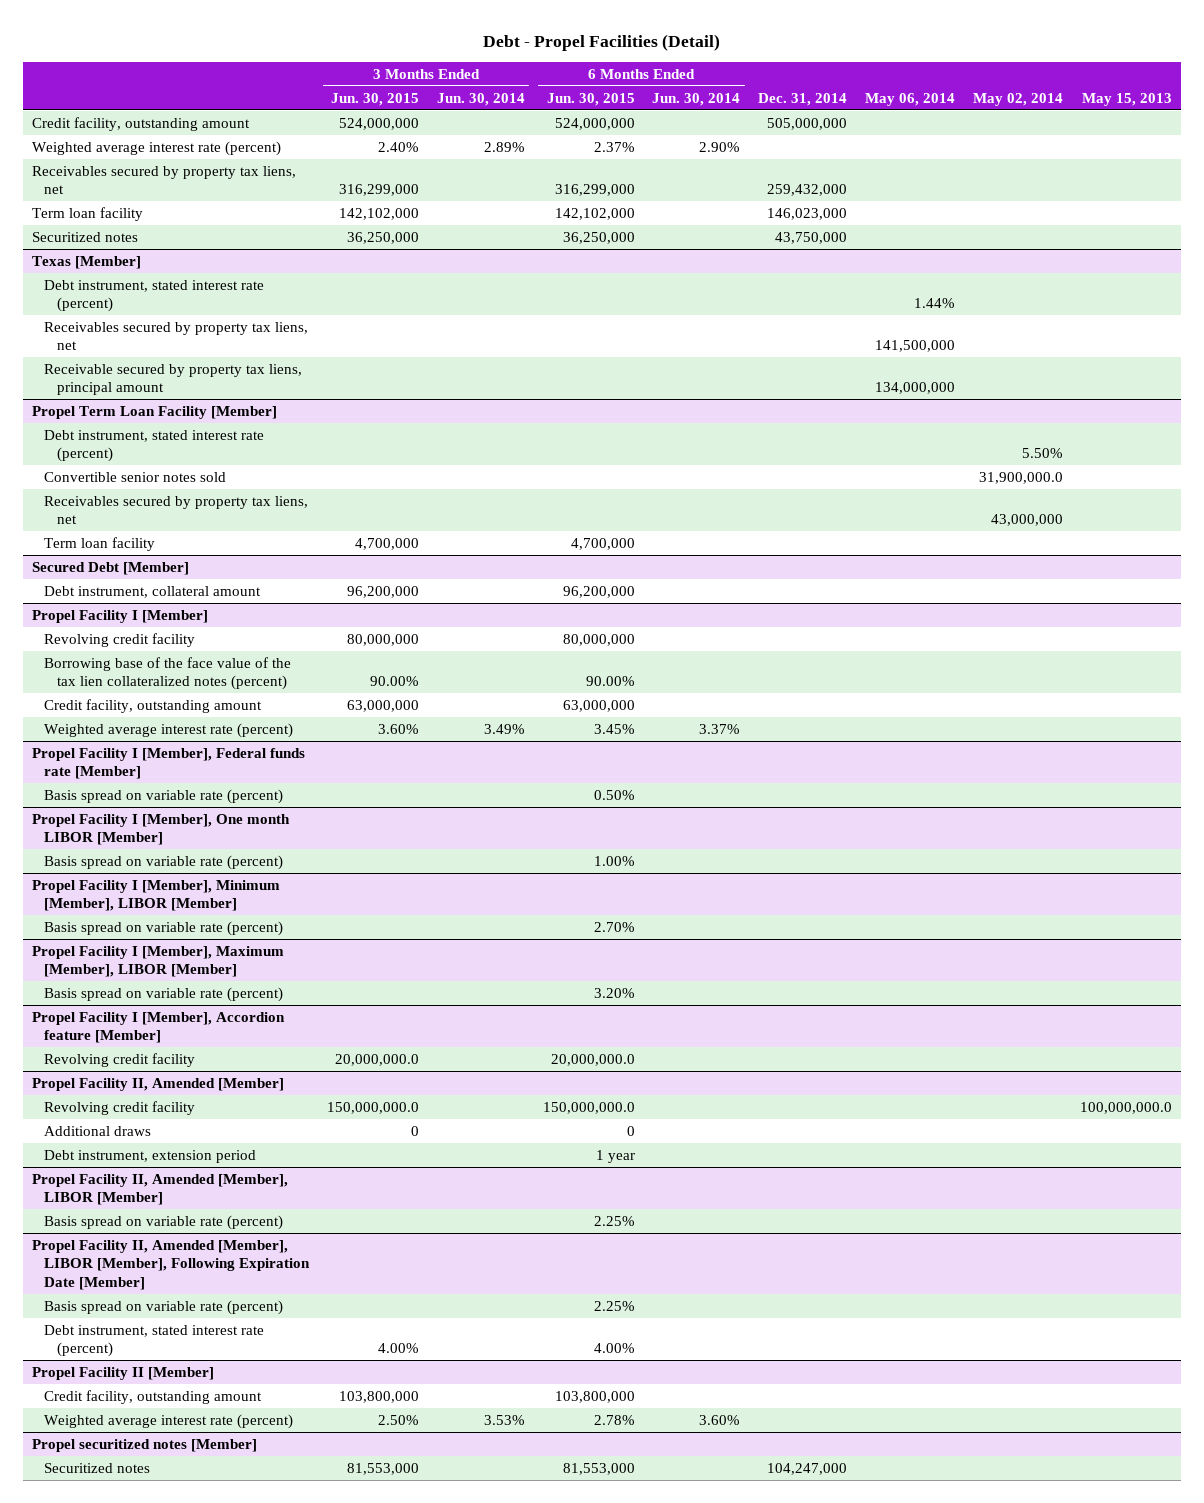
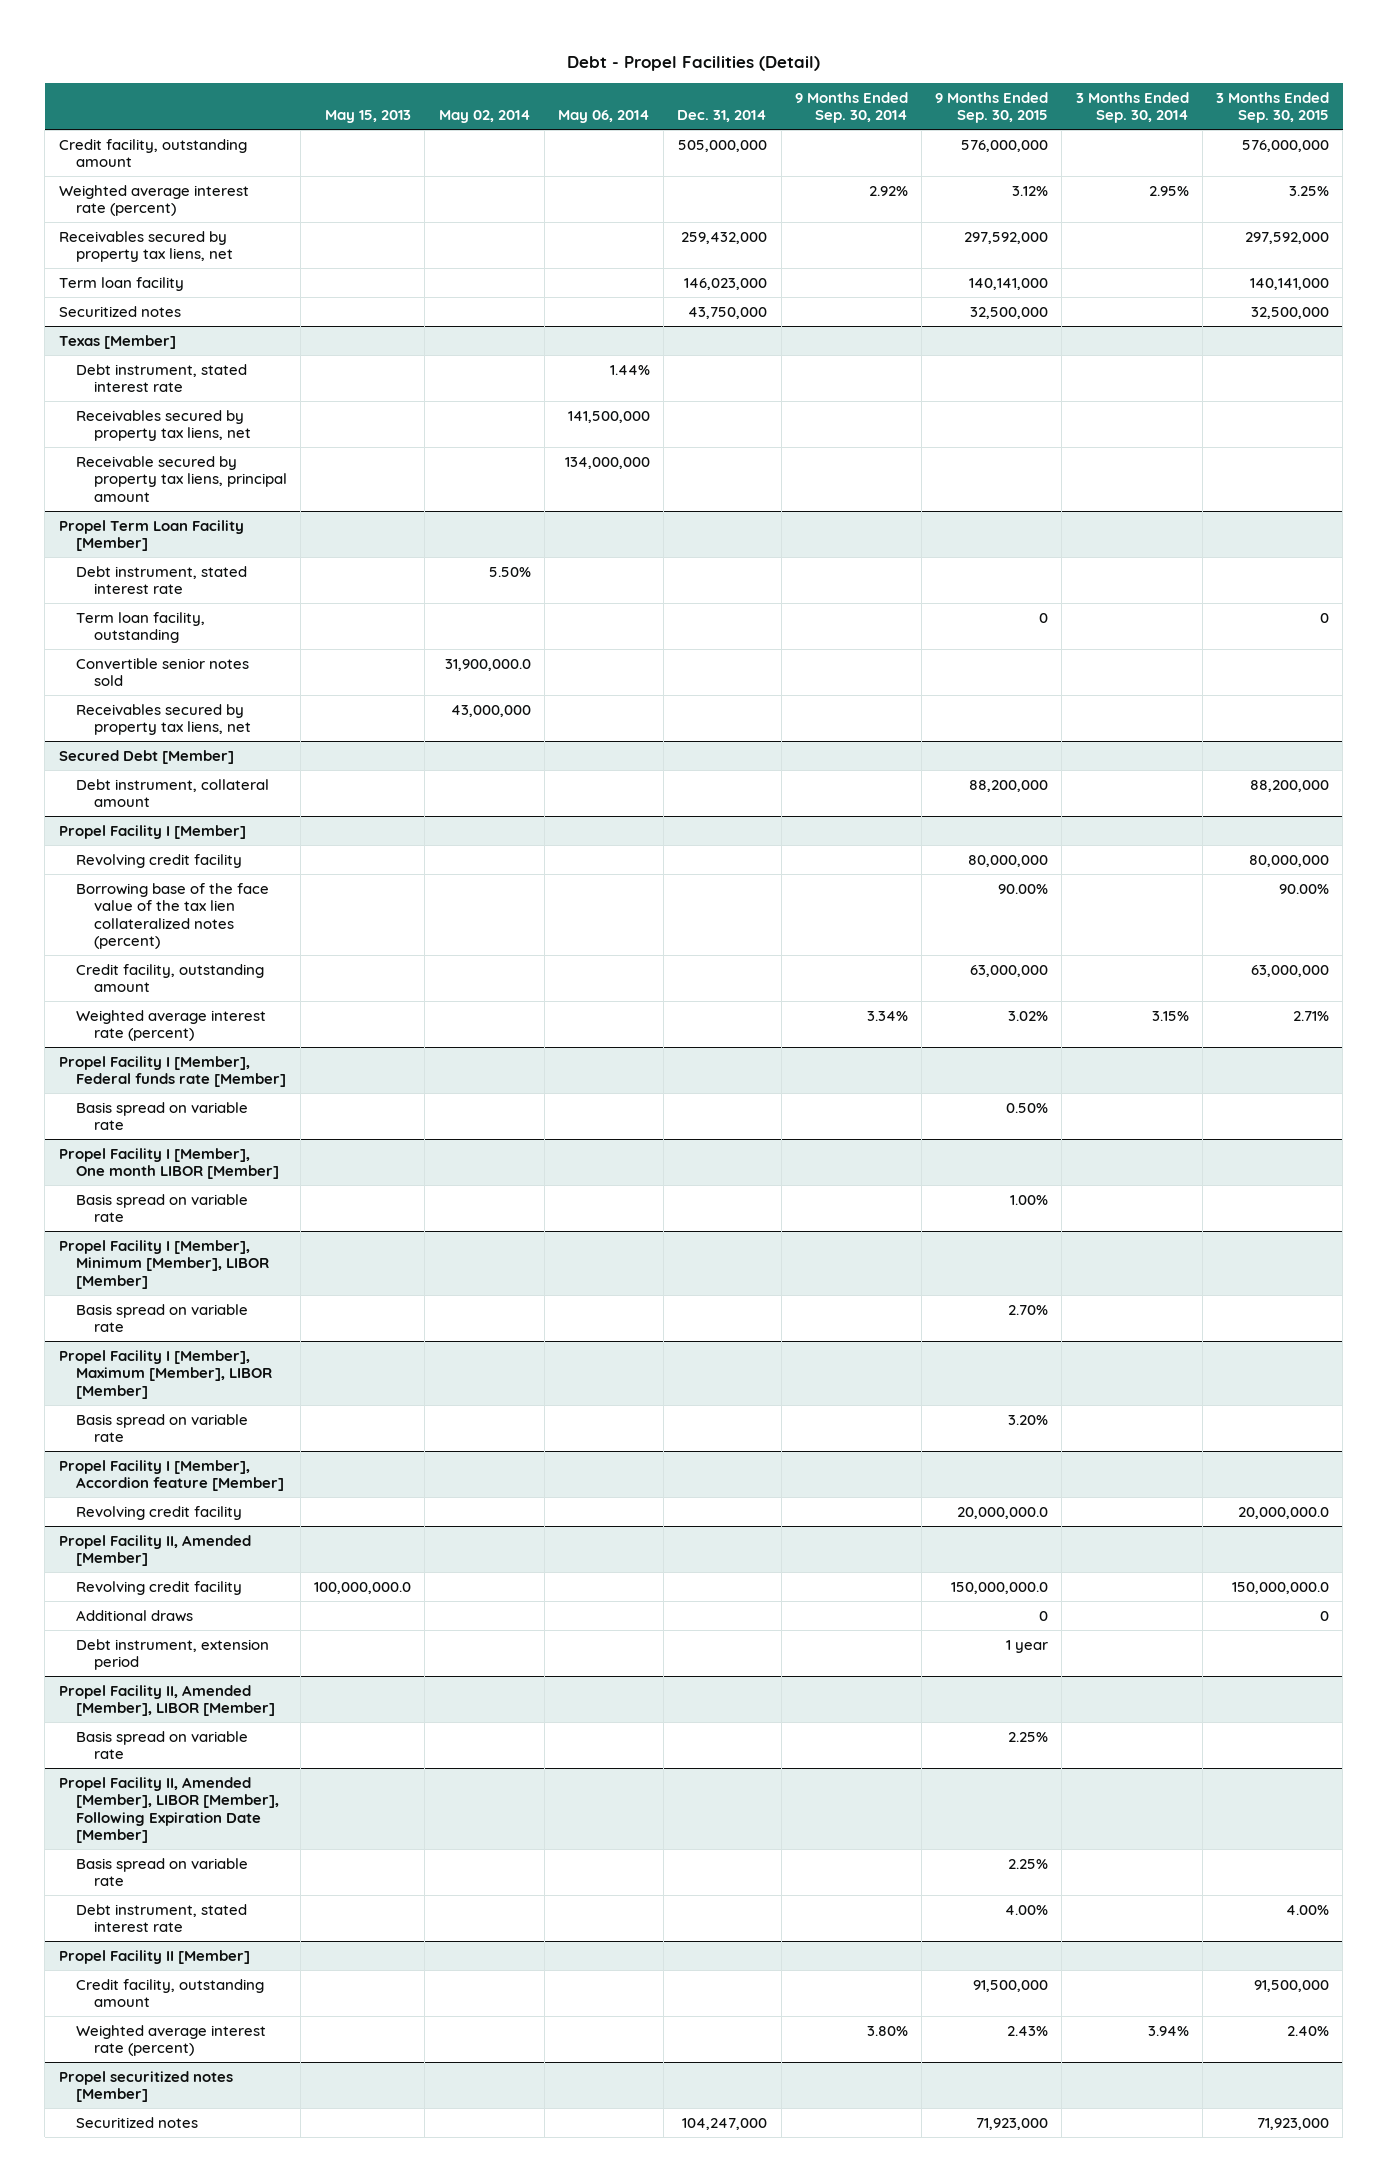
- | 3 Months Ended Jun. 30, 2015 | 3 Months Ended Jun. 30, 2014 | 6 Months Ended Jun. 30, 2015 | 6 Months Ended Jun. 30, 2014 | Dec. 31, 2014 | May 06, 2014 | May 02, 2014 | May 15, 2013
+ | May 15, 2013 | May 02, 2014 | May 06, 2014 | Dec. 31, 2014 | 9 Months Ended Sep. 30, 2014 | 9 Months Ended Sep. 30, 2015 | 3 Months Ended Sep. 30, 2014 | 3 Months Ended Sep. 30, 2015
@ Texas [Member]
- Debt instrument, stated interest rate (percent) | | | | | | 1.44% | |
+ Debt instrument, stated interest rate | | | 1.44% | | | | |
@ Propel Term Loan Facility [Member]
- Debt instrument, stated interest rate (percent) | | | | | | | 5.50% |
+ Debt instrument, stated interest rate | | 5.50% | | | | | |
+ Term loan facility, outstanding | | | | | | 0 | | 0
- Term loan facility | 4,700,000 | | 4,700,000 | | | | |
@ Propel Facility I [Member], Federal funds rate [Member]
- Basis spread on variable rate (percent) | | | 0.50% | | | | |
+ Basis spread on variable rate | | | | | | 0.50% | |
@ Propel Facility I [Member], One month LIBOR [Member]
- Basis spread on variable rate (percent) | | | 1.00% | | | | |
+ Basis spread on variable rate | | | | | | 1.00% | |
@ Propel Facility I [Member], Minimum [Member], LIBOR [Member]
- Basis spread on variable rate (percent) | | | 2.70% | | | | |
+ Basis spread on variable rate | | | | | | 2.70% | |
@ Propel Facility I [Member], Maximum [Member], LIBOR [Member]
- Basis spread on variable rate (percent) | | | 3.20% | | | | |
+ Basis spread on variable rate | | | | | | 3.20% | |
@ Propel Facility II, Amended [Member], LIBOR [Member]
- Basis spread on variable rate (percent) | | | 2.25% | | | | |
+ Basis spread on variable rate | | | | | | 2.25% | |
@ Propel Facility II, Amended [Member], LIBOR [Member], Following Expiration Date [Member]
- Basis spread on variable rate (percent) | | | 2.25% | | | | |
- Debt instrument, stated interest rate (percent) | 4.00% | | 4.00% | | | | |
+ Basis spread on variable rate | | | | | | 2.25% | |
+ Debt instrument, stated interest rate | | | | | | 4.00% | | 4.00%

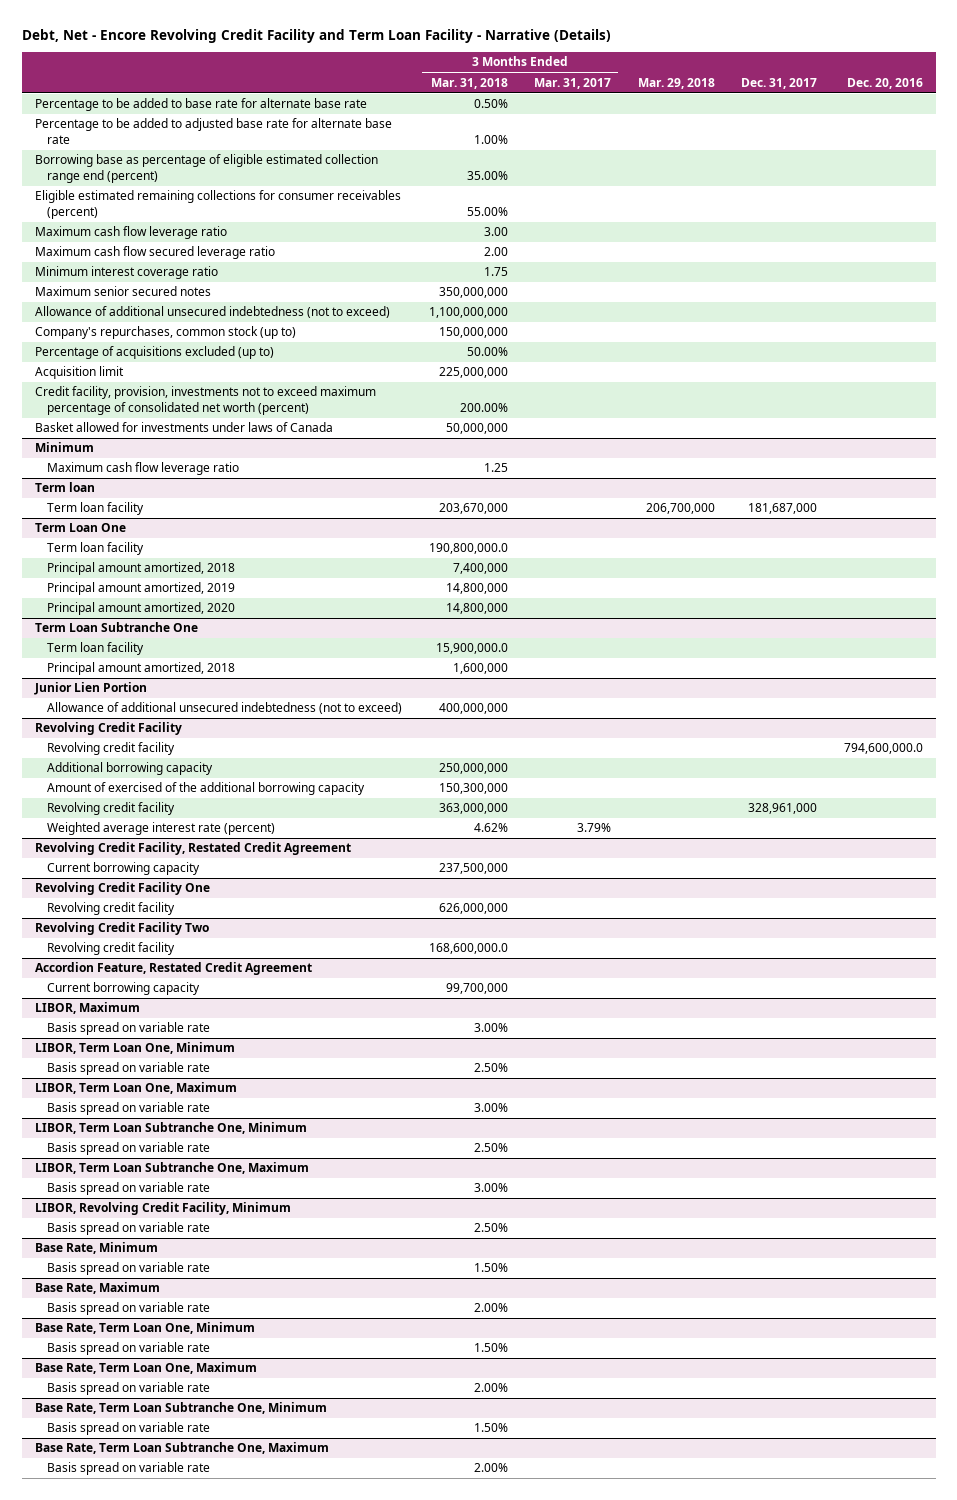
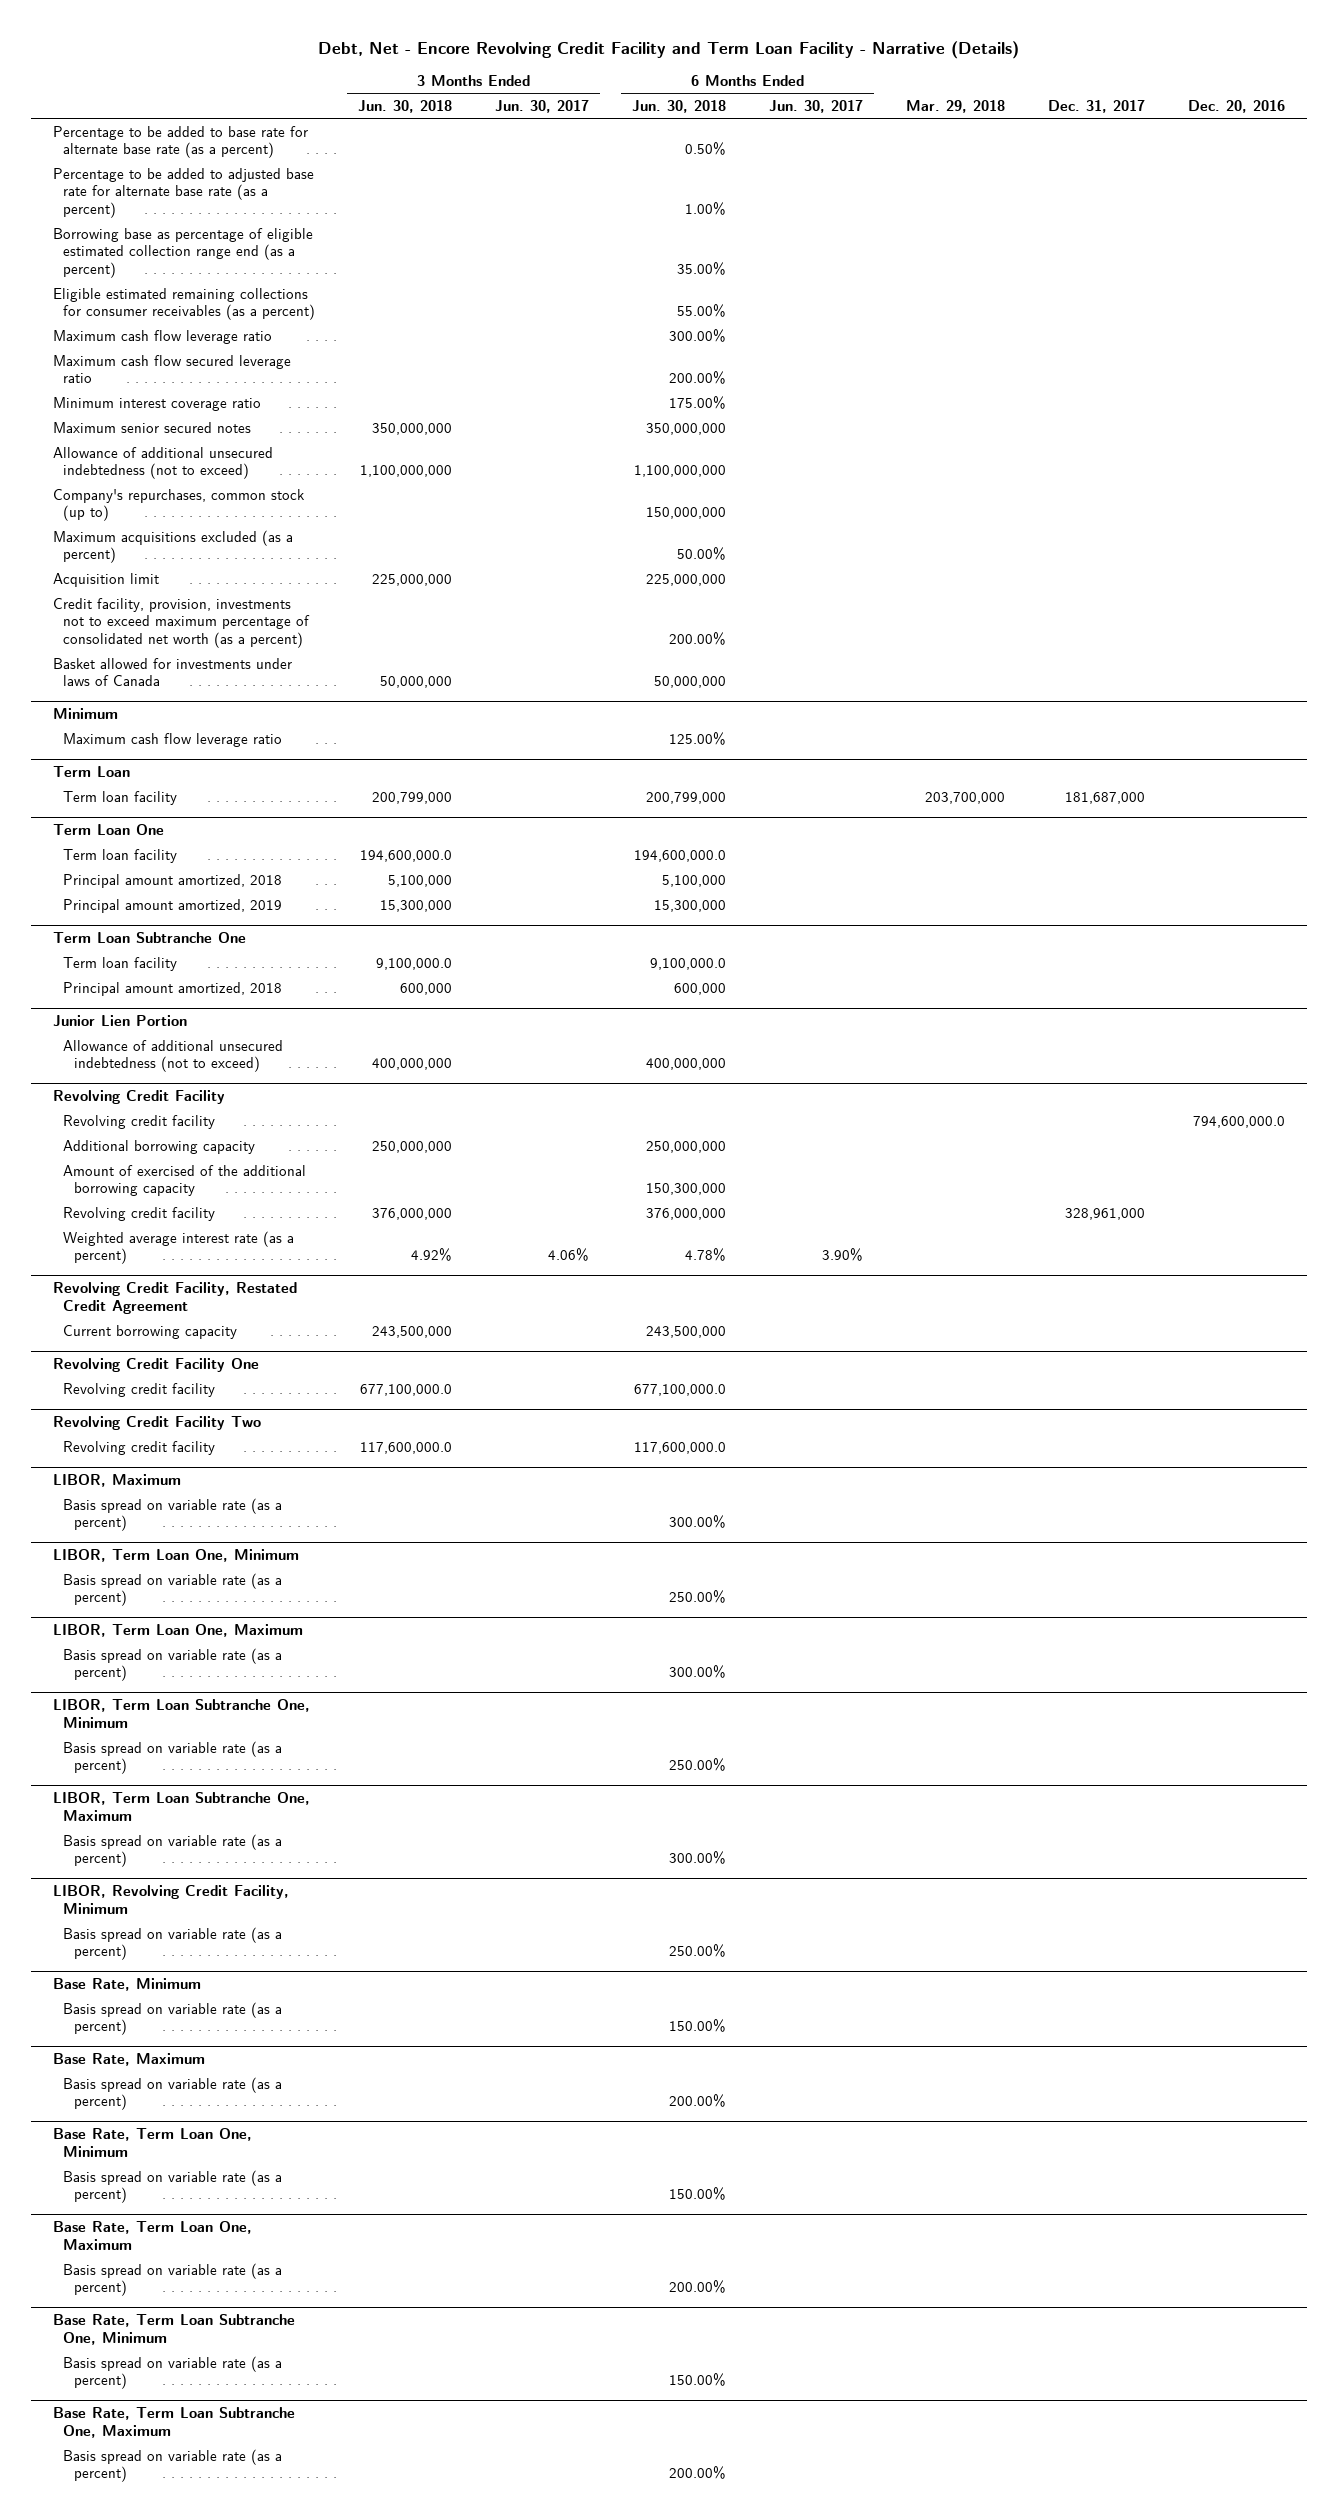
- | 3 Months Ended Mar. 31, 2018 | 3 Months Ended Mar. 31, 2017 | Mar. 29, 2018 | Dec. 31, 2017 | Dec. 20, 2016
+ | 3 Months Ended Jun. 30, 2018 | 3 Months Ended Jun. 30, 2017 | 6 Months Ended Jun. 30, 2018 | 6 Months Ended Jun. 30, 2017 | Mar. 29, 2018 | Dec. 31, 2017 | Dec. 20, 2016
- Percentage to be added to base rate for alternate base rate | 0.50% | | | |
- Percentage to be added to adjusted base rate for alternate base rate | 1.00% | | | |
- Borrowing base as percentage of eligible estimated collection range end (percent) | 35.00% | | | |
- Eligible estimated remaining collections for consumer receivables (percent) | 55.00% | | | |
+ Percentage to be added to base rate for alternate base rate (as a percent) | | | 0.50% | | | |
+ Percentage to be added to adjusted base rate for alternate base rate (as a percent) | | | 1.00% | | | |
+ Borrowing base as percentage of eligible estimated collection range end (as a percent) | | | 35.00% | | | |
+ Eligible estimated remaining collections for consumer receivables (as a percent) | | | 55.00% | | | |
- Percentage of acquisitions excluded (up to) | 50.00% | | | |
+ Maximum acquisitions excluded (as a percent) | | | 50.00% | | | |
- Credit facility, provision, investments not to exceed maximum percentage of consolidated net worth (percent) | 200.00% | | | |
+ Credit facility, provision, investments not to exceed maximum percentage of consolidated net worth (as a percent) | | | 200.00% | | | |
- Term loan
- Term loan facility | 203,670,000 | | 206,700,000 | 181,687,000 |
+ Term Loan
+ Term loan facility | 200,799,000 | | 200,799,000 | | 203,700,000 | 181,687,000 |
@ Term Loan One
- Principal amount amortized, 2020 | 14,800,000 | | | |
@ Revolving Credit Facility
- Weighted average interest rate (percent) | 4.62% | 3.79% | | |
+ Weighted average interest rate (as a percent) | 4.92% | 4.06% | 4.78% | 3.90% | | |
- Accordion Feature, Restated Credit Agreement
- Current borrowing capacity | 99,700,000 | | | |
@ LIBOR, Maximum
- Basis spread on variable rate | 3.00% | | | |
+ Basis spread on variable rate (as a percent) | | | 300.00% | | | |
@ LIBOR, Term Loan One, Minimum
- Basis spread on variable rate | 2.50% | | | |
+ Basis spread on variable rate (as a percent) | | | 250.00% | | | |
@ LIBOR, Term Loan One, Maximum
- Basis spread on variable rate | 3.00% | | | |
+ Basis spread on variable rate (as a percent) | | | 300.00% | | | |
@ LIBOR, Term Loan Subtranche One, Minimum
- Basis spread on variable rate | 2.50% | | | |
+ Basis spread on variable rate (as a percent) | | | 250.00% | | | |
@ LIBOR, Term Loan Subtranche One, Maximum
- Basis spread on variable rate | 3.00% | | | |
+ Basis spread on variable rate (as a percent) | | | 300.00% | | | |
@ LIBOR, Revolving Credit Facility, Minimum
- Basis spread on variable rate | 2.50% | | | |
+ Basis spread on variable rate (as a percent) | | | 250.00% | | | |
@ Base Rate, Minimum
- Basis spread on variable rate | 1.50% | | | |
+ Basis spread on variable rate (as a percent) | | | 150.00% | | | |
@ Base Rate, Maximum
- Basis spread on variable rate | 2.00% | | | |
+ Basis spread on variable rate (as a percent) | | | 200.00% | | | |
@ Base Rate, Term Loan One, Minimum
- Basis spread on variable rate | 1.50% | | | |
+ Basis spread on variable rate (as a percent) | | | 150.00% | | | |
@ Base Rate, Term Loan One, Maximum
- Basis spread on variable rate | 2.00% | | | |
+ Basis spread on variable rate (as a percent) | | | 200.00% | | | |
@ Base Rate, Term Loan Subtranche One, Minimum
- Basis spread on variable rate | 1.50% | | | |
+ Basis spread on variable rate (as a percent) | | | 150.00% | | | |
@ Base Rate, Term Loan Subtranche One, Maximum
- Basis spread on variable rate | 2.00% | | | |
+ Basis spread on variable rate (as a percent) | | | 200.00% | | | |

